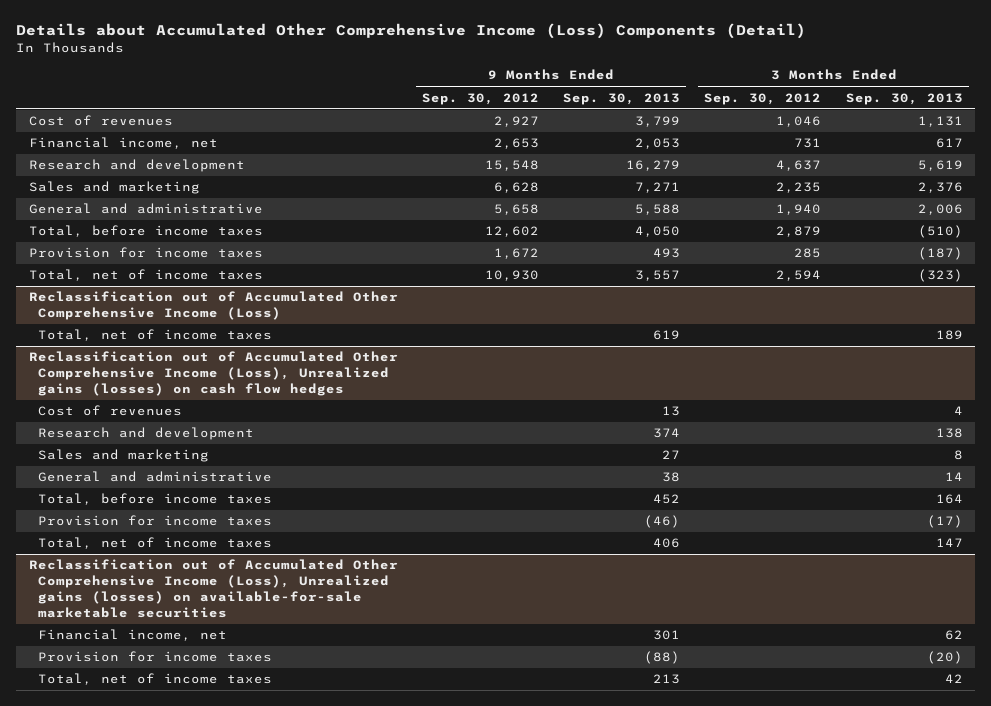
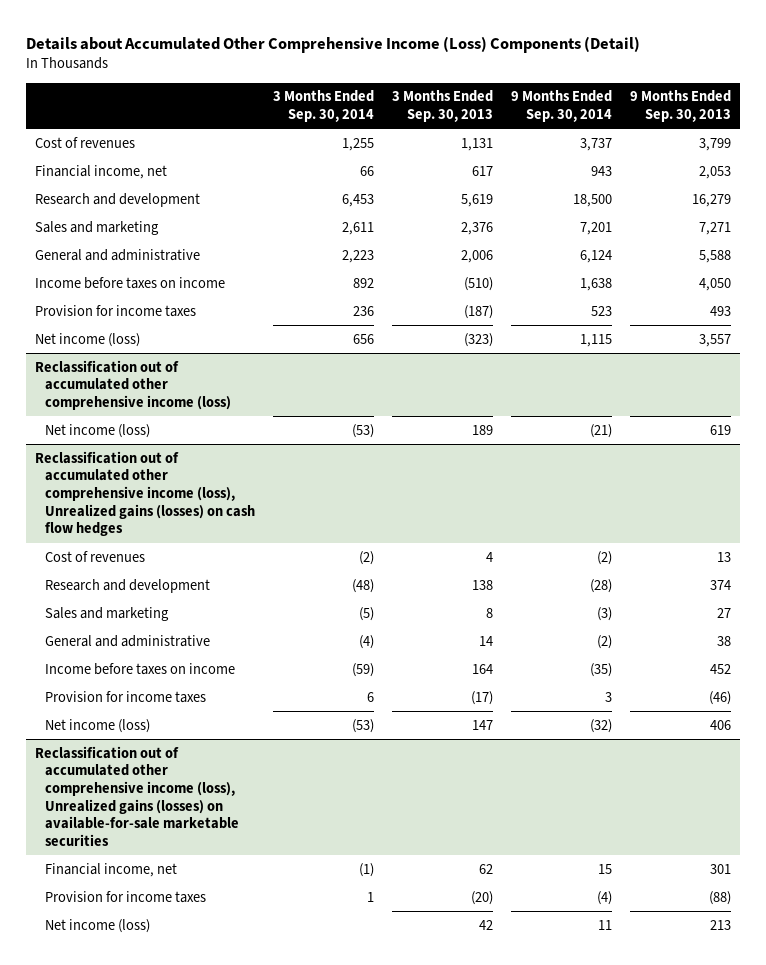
- | 9 Months Ended Sep. 30, 2012 | 9 Months Ended Sep. 30, 2013 | 3 Months Ended Sep. 30, 2012 | 3 Months Ended Sep. 30, 2013
+ | 3 Months Ended Sep. 30, 2014 | 3 Months Ended Sep. 30, 2013 | 9 Months Ended Sep. 30, 2014 | 9 Months Ended Sep. 30, 2013
- Total, before income taxes | 12,602 | 4,050 | 2,879 | (510)
+ Income before taxes on income | 892 | (510) | 1,638 | 4,050
- Total, net of income taxes | 10,930 | 3,557 | 2,594 | (323)
- Reclassification out of Accumulated Other Comprehensive Income (Loss)
- Total, net of income taxes | | 619 | | 189
- Reclassification out of Accumulated Other Comprehensive Income (Loss), Unrealized gains (losses) on cash flow hedges
+ Net income (loss) | 656 | (323) | 1,115 | 3,557
+ Reclassification out of accumulated other comprehensive income (loss)
+ Net income (loss) | (53) | 189 | (21) | 619
+ Reclassification out of accumulated other comprehensive income (loss), Unrealized gains (losses) on cash flow hedges
- Total, before income taxes | | 452 | | 164
+ Income before taxes on income | (59) | 164 | (35) | 452
- Total, net of income taxes | | 406 | | 147
- Reclassification out of Accumulated Other Comprehensive Income (Loss), Unrealized gains (losses) on available-for-sale marketable securities
+ Net income (loss) | (53) | 147 | (32) | 406
+ Reclassification out of accumulated other comprehensive income (loss), Unrealized gains (losses) on available-for-sale marketable securities
- Total, net of income taxes | | 213 | | 42
+ Net income (loss) | | 42 | 11 | 213

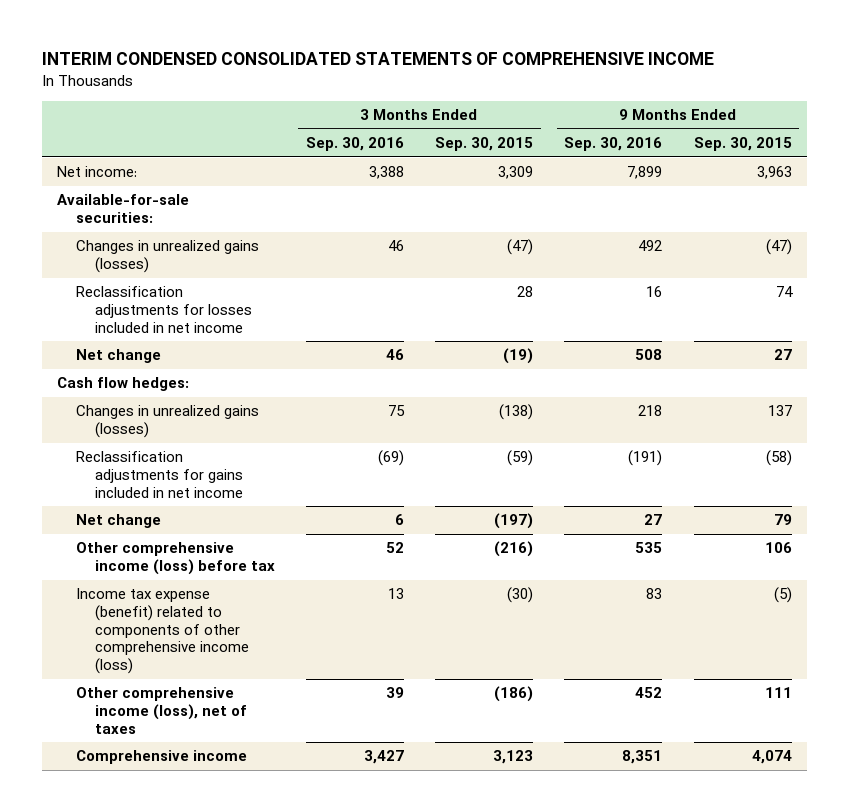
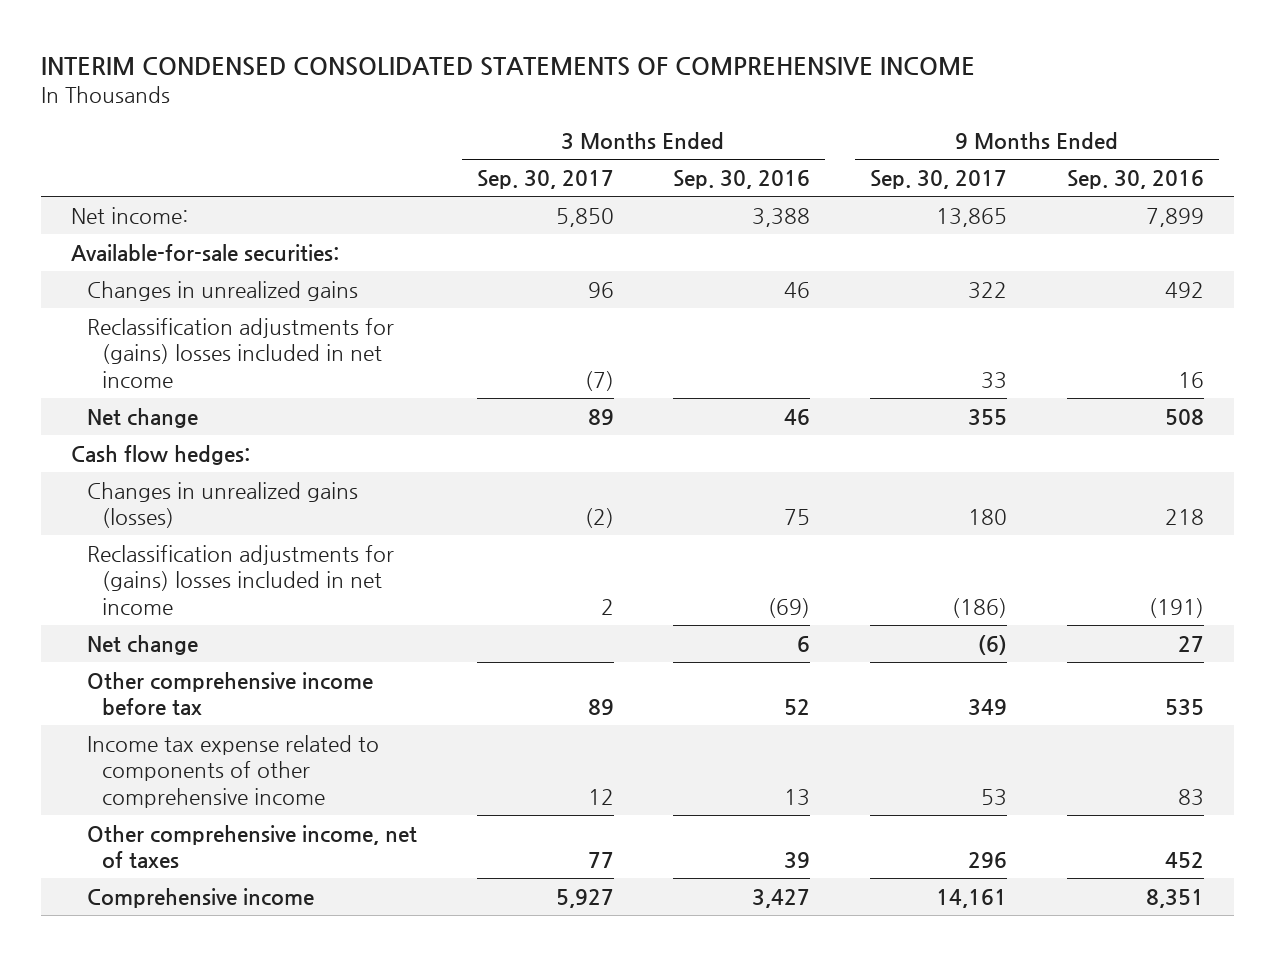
- | 3 Months Ended Sep. 30, 2016 | 3 Months Ended Sep. 30, 2015 | 9 Months Ended Sep. 30, 2016 | 9 Months Ended Sep. 30, 2015
+ | 3 Months Ended Sep. 30, 2017 | 3 Months Ended Sep. 30, 2016 | 9 Months Ended Sep. 30, 2017 | 9 Months Ended Sep. 30, 2016
- Changes in unrealized gains (losses) | 46 | (47) | 492 | (47)
- Reclassification adjustments for losses included in net income | | 28 | 16 | 74
+ Changes in unrealized gains | 96 | 46 | 322 | 492
+ Reclassification adjustments for (gains) losses included in net income | (7) | | 33 | 16
- Reclassification adjustments for gains included in net income | (69) | (59) | (191) | (58)
+ Reclassification adjustments for (gains) losses included in net income | 2 | (69) | (186) | (191)
- Other comprehensive income (loss) before tax | 52 | (216) | 535 | 106
- Income tax expense (benefit) related to components of other comprehensive income (loss) | 13 | (30) | 83 | (5)
- Other comprehensive income (loss), net of taxes | 39 | (186) | 452 | 111
+ Other comprehensive income before tax | 89 | 52 | 349 | 535
+ Income tax expense related to components of other comprehensive income | 12 | 13 | 53 | 83
+ Other comprehensive income, net of taxes | 77 | 39 | 296 | 452

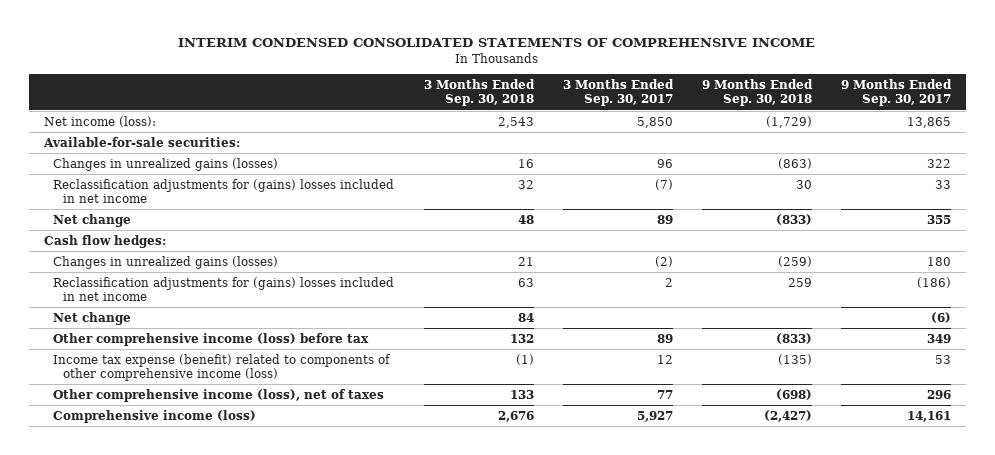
- | 3 Months Ended Sep. 30, 2017 | 3 Months Ended Sep. 30, 2016 | 9 Months Ended Sep. 30, 2017 | 9 Months Ended Sep. 30, 2016
+ | 3 Months Ended Sep. 30, 2018 | 3 Months Ended Sep. 30, 2017 | 9 Months Ended Sep. 30, 2018 | 9 Months Ended Sep. 30, 2017
- Net income: | 5,850 | 3,388 | 13,865 | 7,899
+ Net income (loss): | 2,543 | 5,850 | (1,729) | 13,865
- Changes in unrealized gains | 96 | 46 | 322 | 492
+ Changes in unrealized gains (losses) | 16 | 96 | (863) | 322
- Other comprehensive income before tax | 89 | 52 | 349 | 535
- Income tax expense related to components of other comprehensive income | 12 | 13 | 53 | 83
- Other comprehensive income, net of taxes | 77 | 39 | 296 | 452
- Comprehensive income | 5,927 | 3,427 | 14,161 | 8,351
+ Other comprehensive income (loss) before tax | 132 | 89 | (833) | 349
+ Income tax expense (benefit) related to components of other comprehensive income (loss) | (1) | 12 | (135) | 53
+ Other comprehensive income (loss), net of taxes | 133 | 77 | (698) | 296
+ Comprehensive income (loss) | 2,676 | 5,927 | (2,427) | 14,161

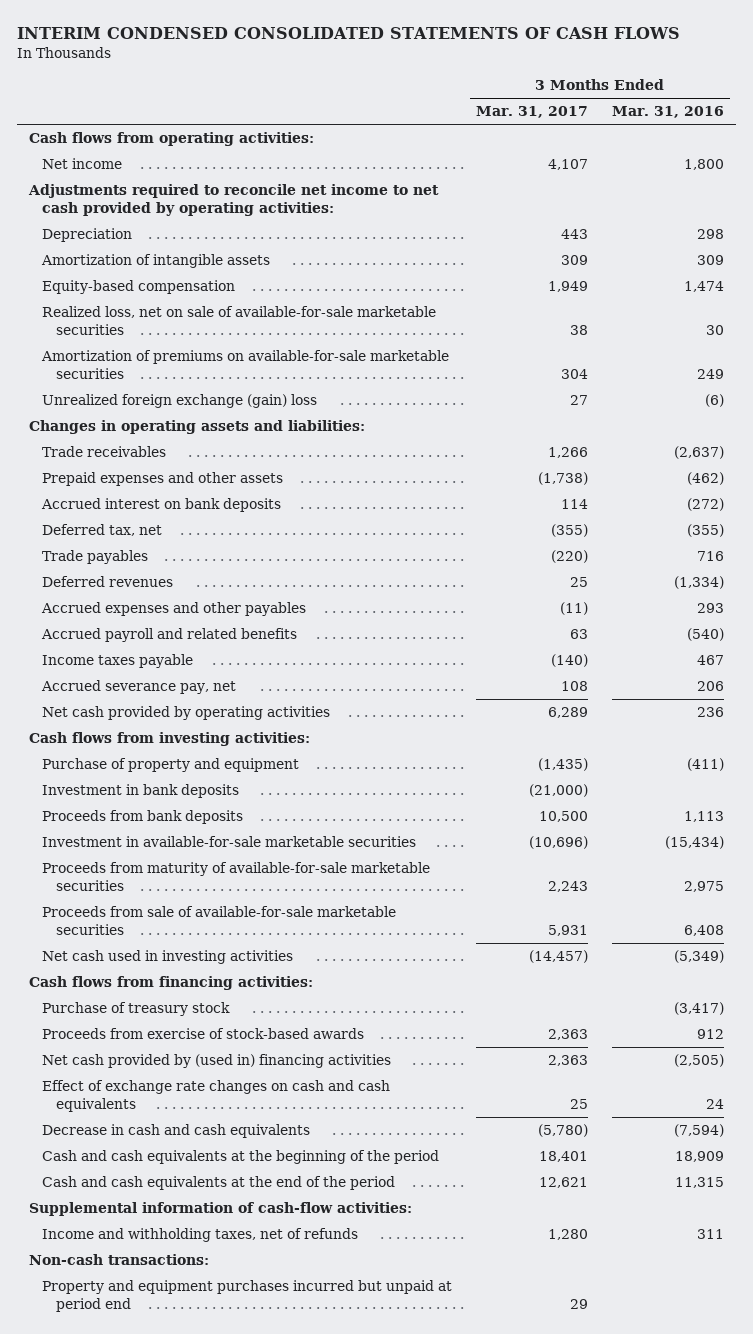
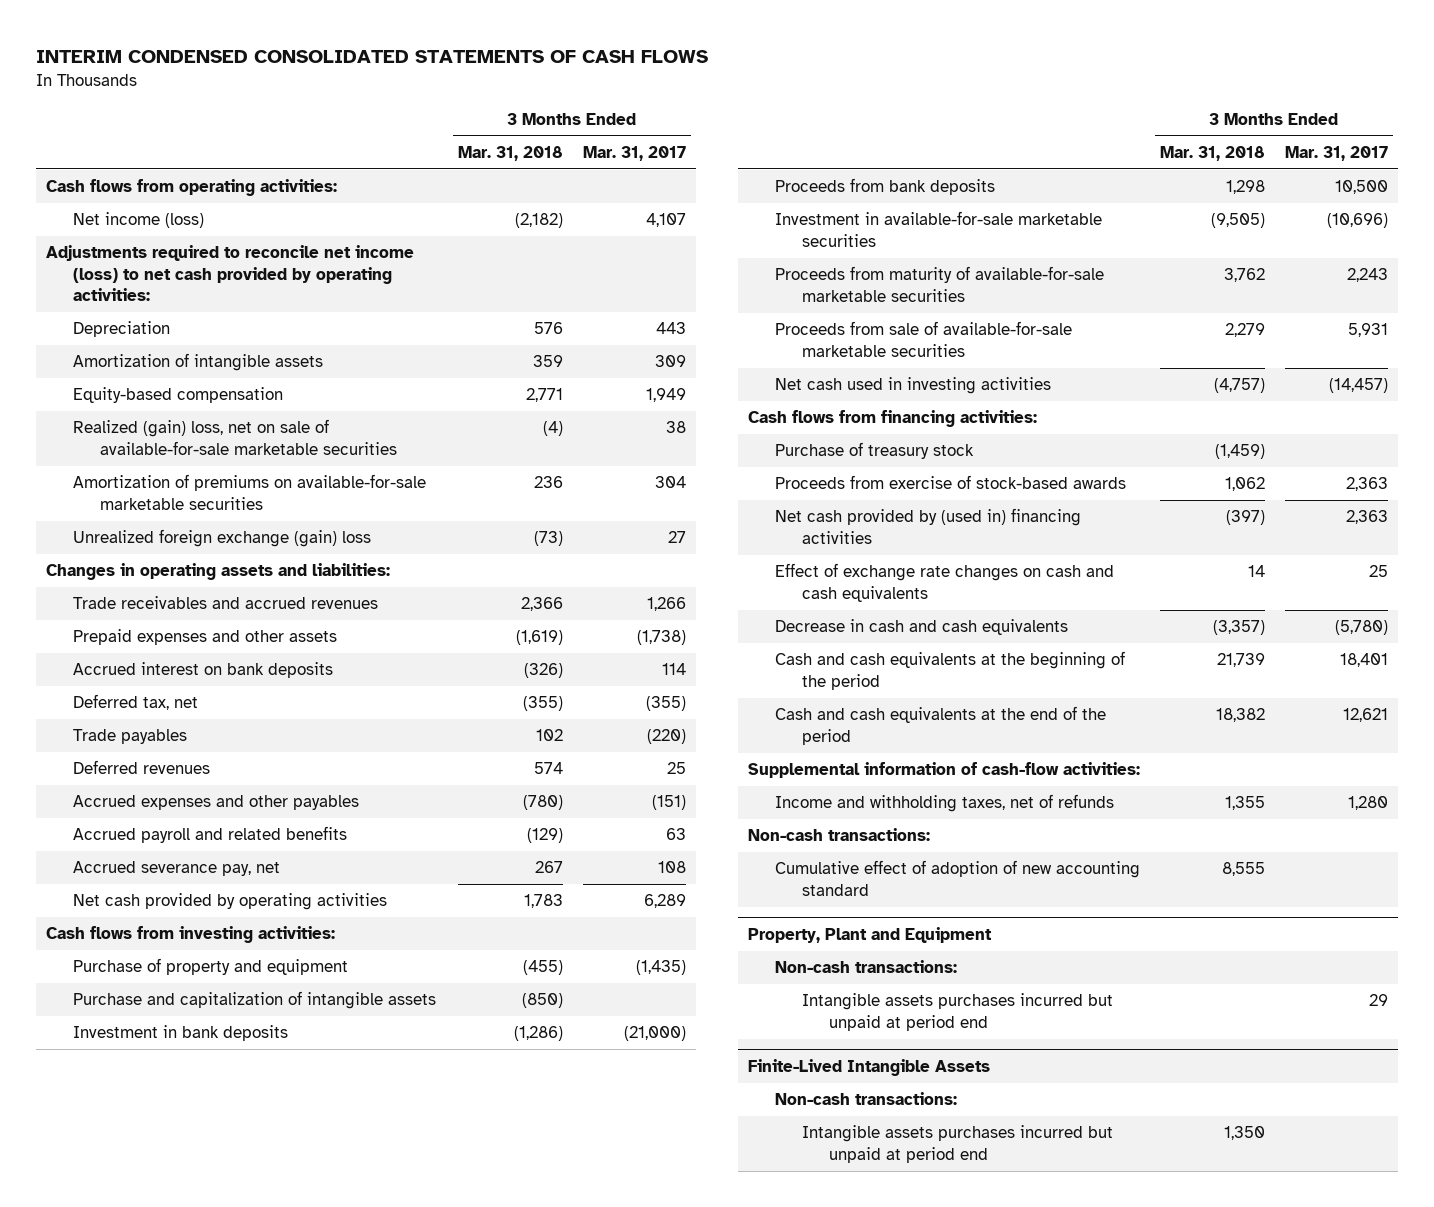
- | 3 Months Ended Mar. 31, 2017 | 3 Months Ended Mar. 31, 2016
+ | 3 Months Ended Mar. 31, 2018 | 3 Months Ended Mar. 31, 2017
- Net income | 4,107 | 1,800
- Adjustments required to reconcile net income to net cash provided by operating activities:
+ Net income (loss) | (2,182) | 4,107
+ Adjustments required to reconcile net income (loss) to net cash provided by operating activities:
- Realized loss, net on sale of available-for-sale marketable securities | 38 | 30
+ Realized (gain) loss, net on sale of available-for-sale marketable securities | (4) | 38
- Trade receivables | 1,266 | (2,637)
+ Trade receivables and accrued revenues | 2,366 | 1,266
- Accrued expenses and other payables | (11) | 293
+ Accrued expenses and other payables | (780) | (151)
- Income taxes payable | (140) | 467
+ Purchase and capitalization of intangible assets | (850) |
- Property and equipment purchases incurred but unpaid at period end | 29 |
+ Cumulative effect of adoption of new accounting standard | 8,555 |
+ Property, Plant and Equipment
+ Non-cash transactions:
+ Intangible assets purchases incurred but unpaid at period end | | 29
+ Finite-Lived Intangible Assets
+ Non-cash transactions:
+ Intangible assets purchases incurred but unpaid at period end | 1,350 |

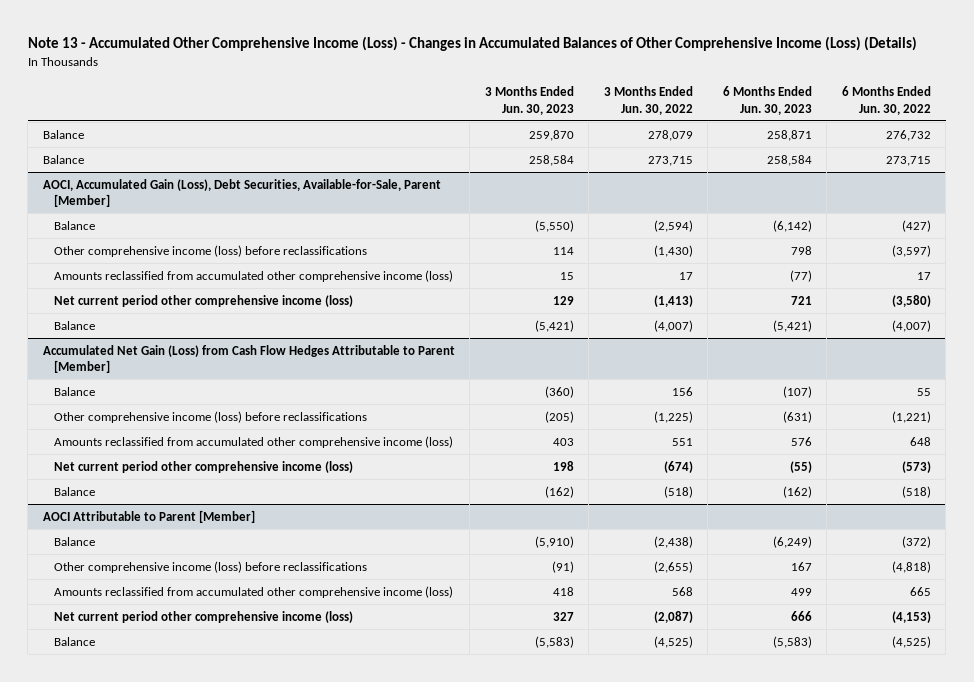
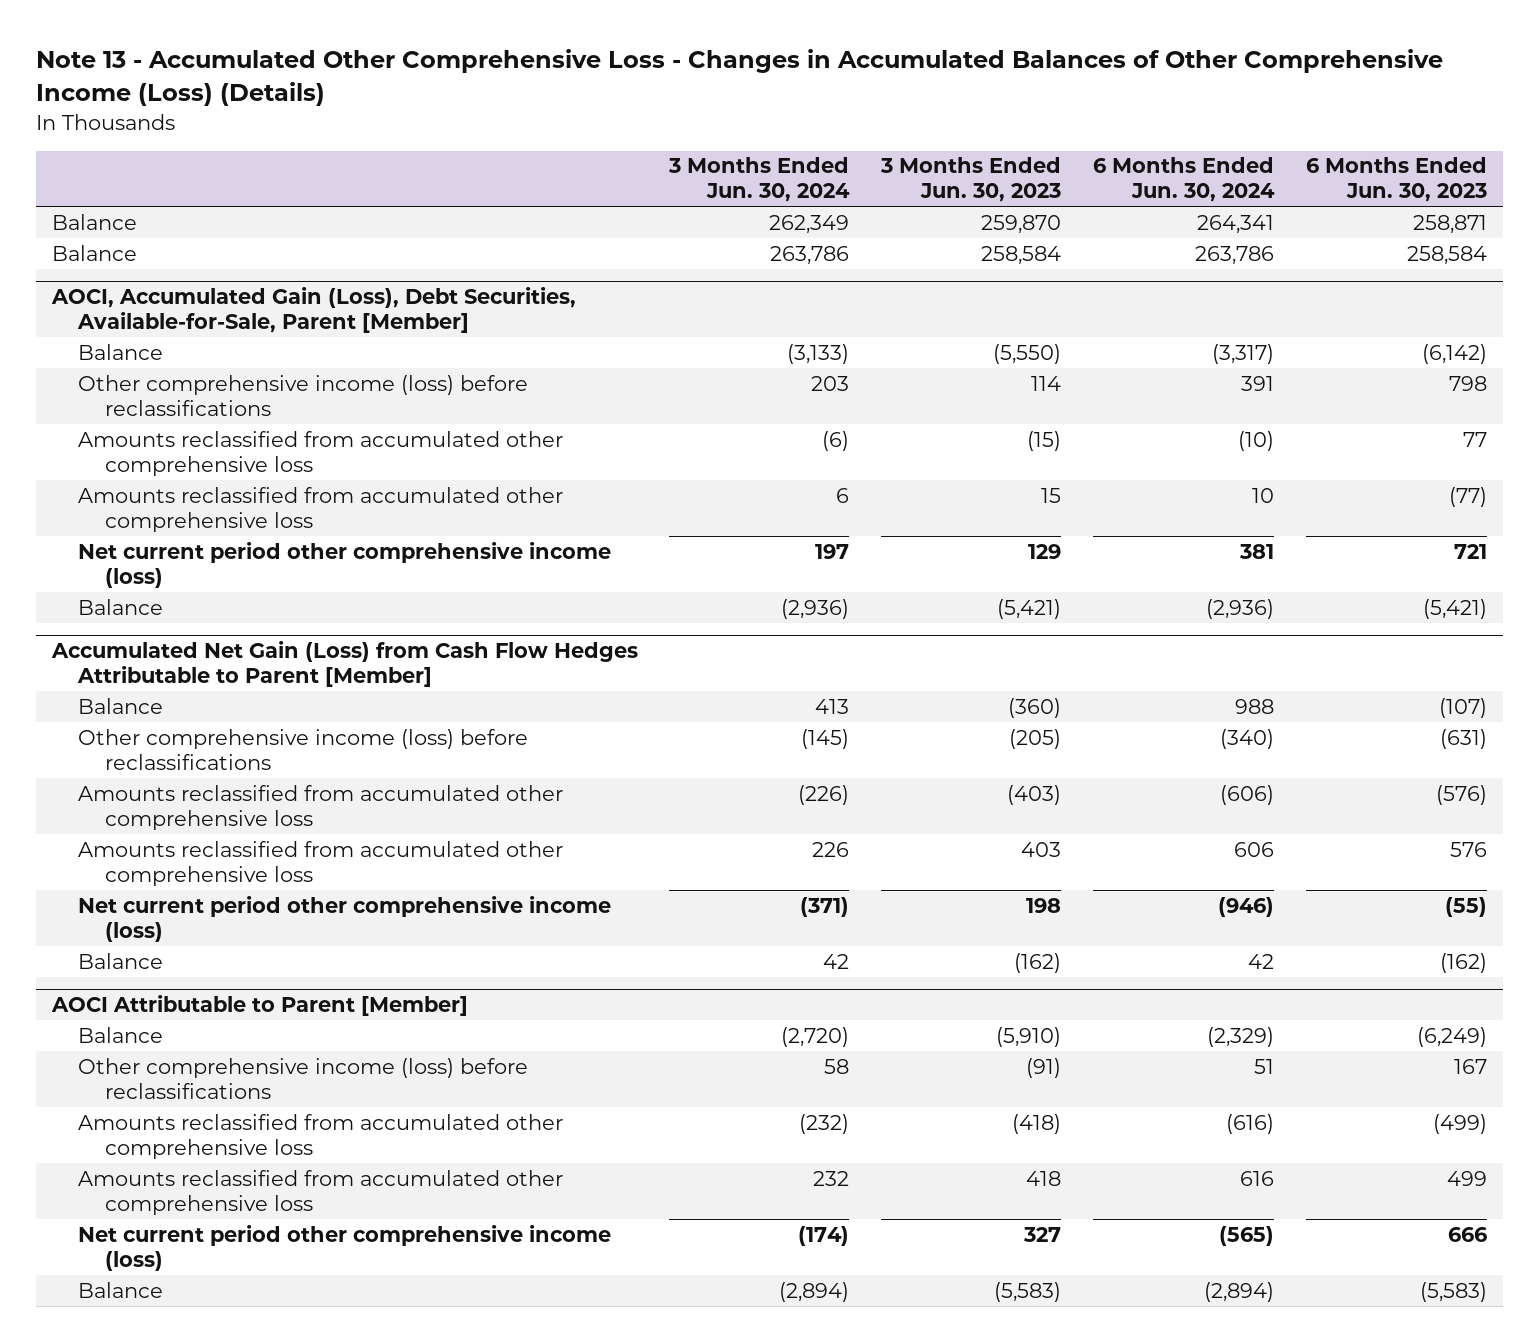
- Note 13 - Accumulated Other Comprehensive Income (Loss) - Changes in Accumulated Balances of Other Comprehensive Income (Loss) (Details)
+ Note 13 - Accumulated Other Comprehensive Loss - Changes in Accumulated Balances of Other Comprehensive Income (Loss) (Details)
- | 3 Months Ended Jun. 30, 2023 | 3 Months Ended Jun. 30, 2022 | 6 Months Ended Jun. 30, 2023 | 6 Months Ended Jun. 30, 2022
+ | 3 Months Ended Jun. 30, 2024 | 3 Months Ended Jun. 30, 2023 | 6 Months Ended Jun. 30, 2024 | 6 Months Ended Jun. 30, 2023
@ AOCI, Accumulated Gain (Loss), Debt Securities, Available-for-Sale, Parent [Member]
- Amounts reclassified from accumulated other comprehensive income (loss) | 15 | 17 | (77) | 17
+ Amounts reclassified from accumulated other comprehensive loss | (6) | (15) | (10) | 77
+ Amounts reclassified from accumulated other comprehensive loss | 6 | 15 | 10 | (77)
@ Accumulated Net Gain (Loss) from Cash Flow Hedges Attributable to Parent [Member]
- Amounts reclassified from accumulated other comprehensive income (loss) | 403 | 551 | 576 | 648
+ Amounts reclassified from accumulated other comprehensive loss | (226) | (403) | (606) | (576)
+ Amounts reclassified from accumulated other comprehensive loss | 226 | 403 | 606 | 576
@ AOCI Attributable to Parent [Member]
- Amounts reclassified from accumulated other comprehensive income (loss) | 418 | 568 | 499 | 665
+ Amounts reclassified from accumulated other comprehensive loss | (232) | (418) | (616) | (499)
+ Amounts reclassified from accumulated other comprehensive loss | 232 | 418 | 616 | 499

